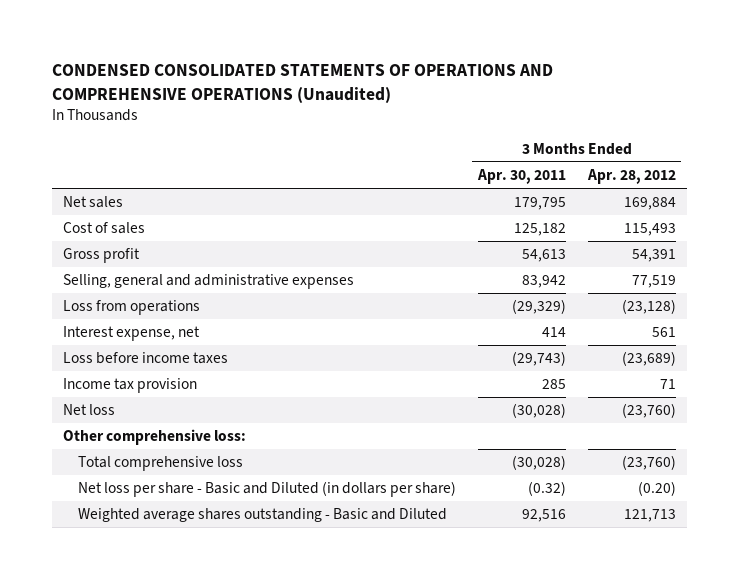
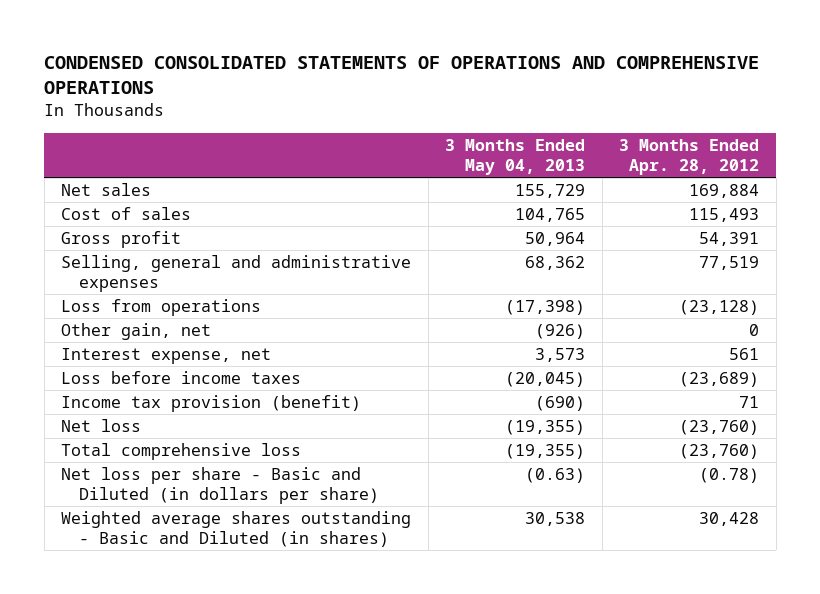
- CONDENSED CONSOLIDATED STATEMENTS OF OPERATIONS AND COMPREHENSIVE OPERATIONS (Unaudited)
+ CONDENSED CONSOLIDATED STATEMENTS OF OPERATIONS AND COMPREHENSIVE OPERATIONS
- | 3 Months Ended Apr. 30, 2011 | 3 Months Ended Apr. 28, 2012
+ | 3 Months Ended May 04, 2013 | 3 Months Ended Apr. 28, 2012
+ Other gain, net | (926) | 0
- Income tax provision | 285 | 71
+ Income tax provision (benefit) | (690) | 71
- Other comprehensive loss:
- Net loss per share - Basic and Diluted (in dollars per share) | (0.32) | (0.20)
- Weighted average shares outstanding - Basic and Diluted | 92,516 | 121,713
+ Net loss per share - Basic and Diluted (in dollars per share) | (0.63) | (0.78)
+ Weighted average shares outstanding - Basic and Diluted (in shares) | 30,538 | 30,428

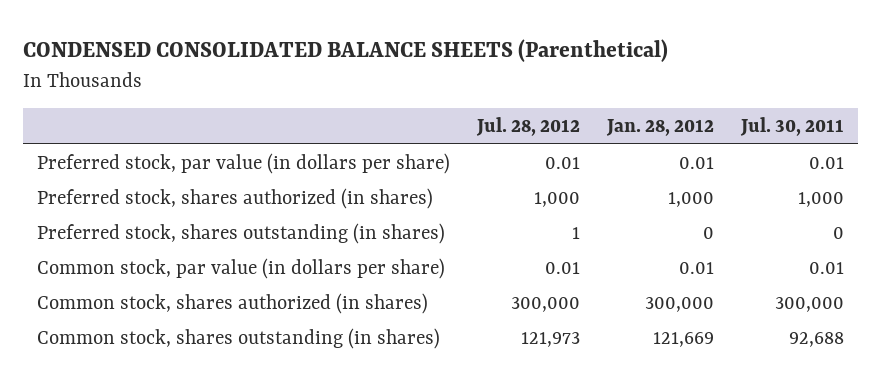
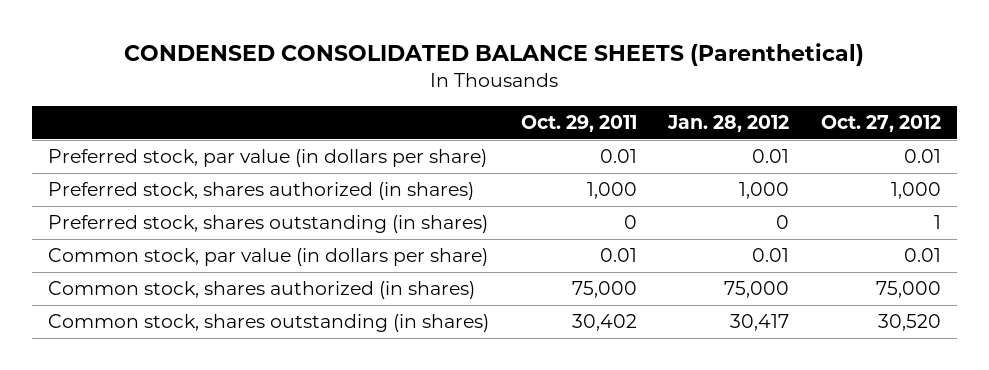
- | Jul. 28, 2012 | Jan. 28, 2012 | Jul. 30, 2011
+ | Oct. 29, 2011 | Jan. 28, 2012 | Oct. 27, 2012
- Common stock, shares authorized (in shares) | 300,000 | 300,000 | 300,000
- Common stock, shares outstanding (in shares) | 121,973 | 121,669 | 92,688
+ Common stock, shares authorized (in shares) | 75,000 | 75,000 | 75,000
+ Common stock, shares outstanding (in shares) | 30,402 | 30,417 | 30,520

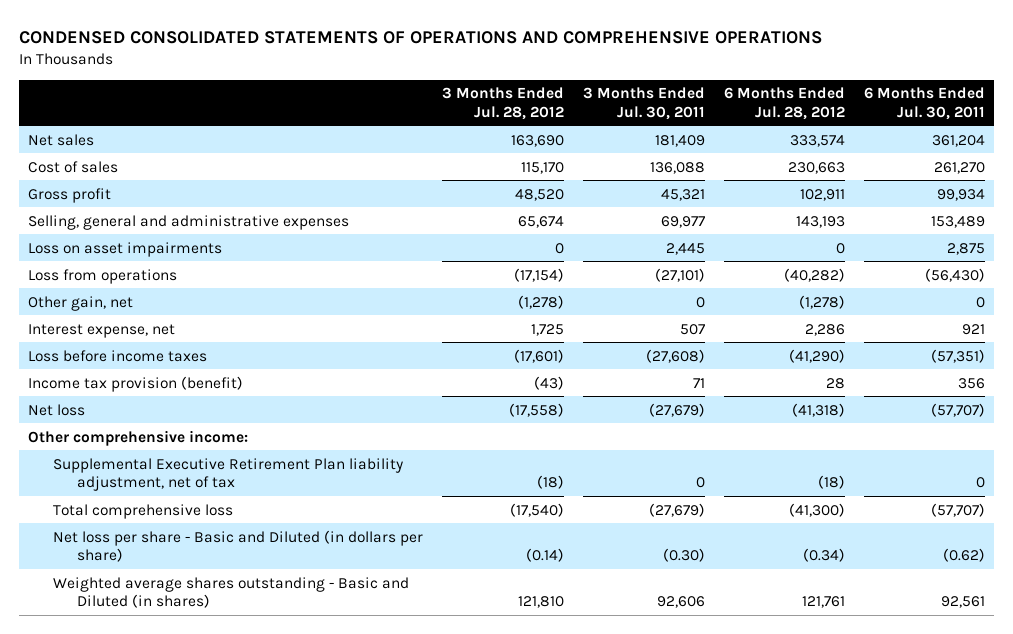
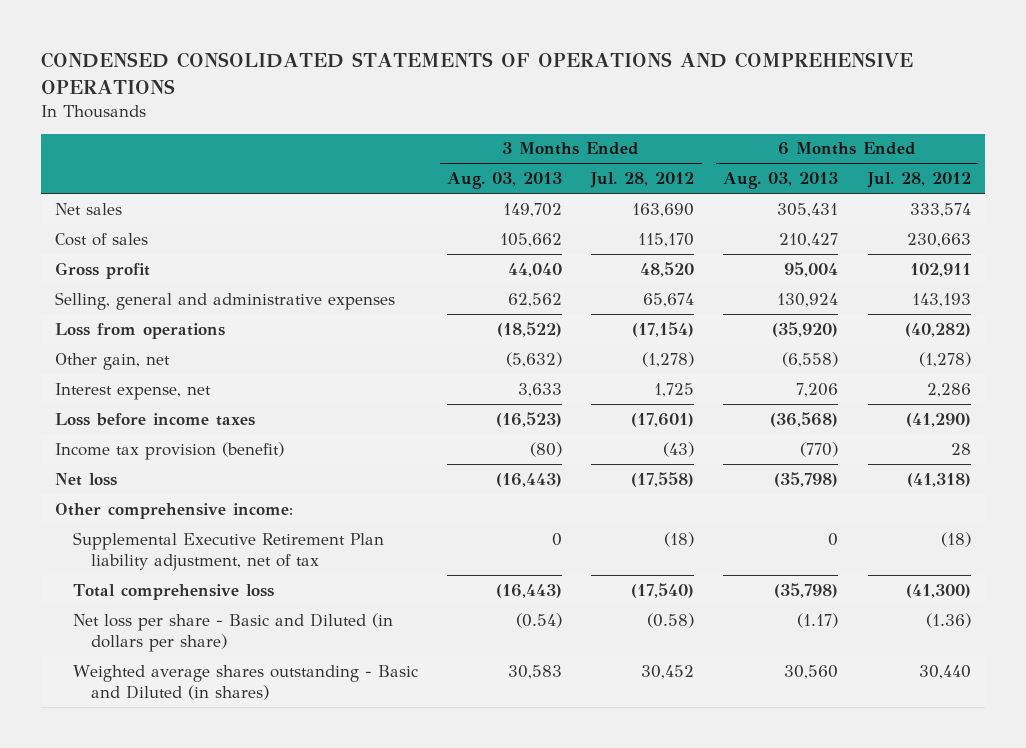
- | 3 Months Ended Jul. 28, 2012 | 3 Months Ended Jul. 30, 2011 | 6 Months Ended Jul. 28, 2012 | 6 Months Ended Jul. 30, 2011
+ | 3 Months Ended Aug. 03, 2013 | 3 Months Ended Jul. 28, 2012 | 6 Months Ended Aug. 03, 2013 | 6 Months Ended Jul. 28, 2012
- Loss on asset impairments | 0 | 2,445 | 0 | 2,875
- Net loss per share - Basic and Diluted (in dollars per share) | (0.14) | (0.30) | (0.34) | (0.62)
- Weighted average shares outstanding - Basic and Diluted (in shares) | 121,810 | 92,606 | 121,761 | 92,561
+ Net loss per share - Basic and Diluted (in dollars per share) | (0.54) | (0.58) | (1.17) | (1.36)
+ Weighted average shares outstanding - Basic and Diluted (in shares) | 30,583 | 30,452 | 30,560 | 30,440

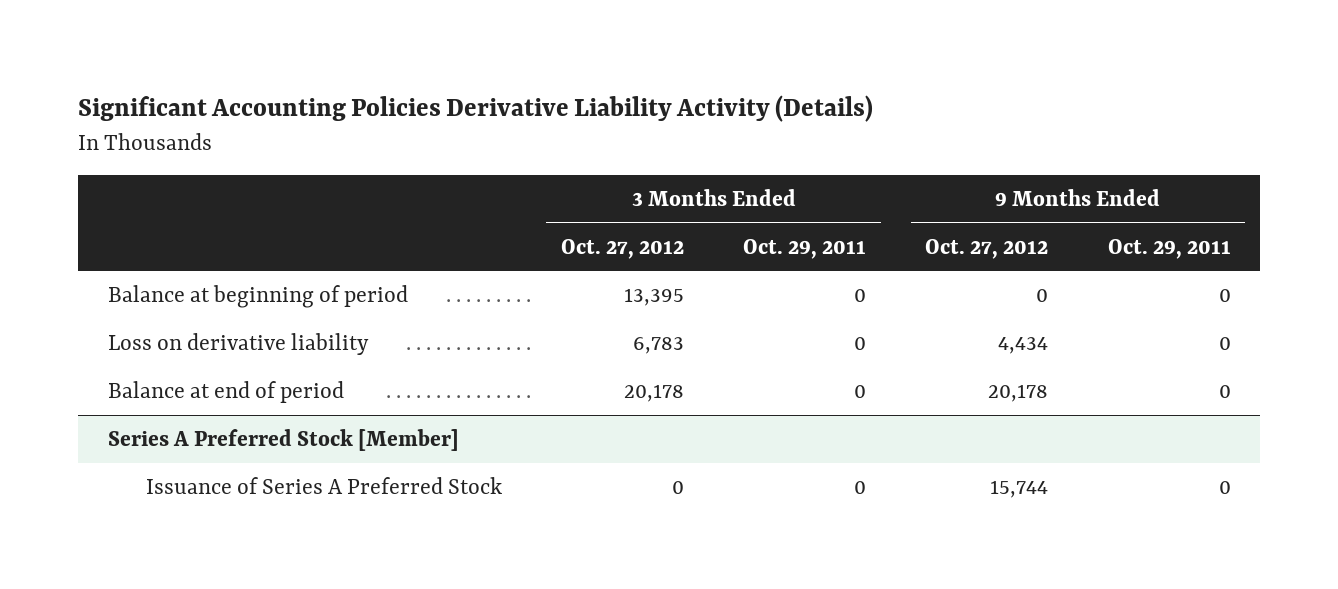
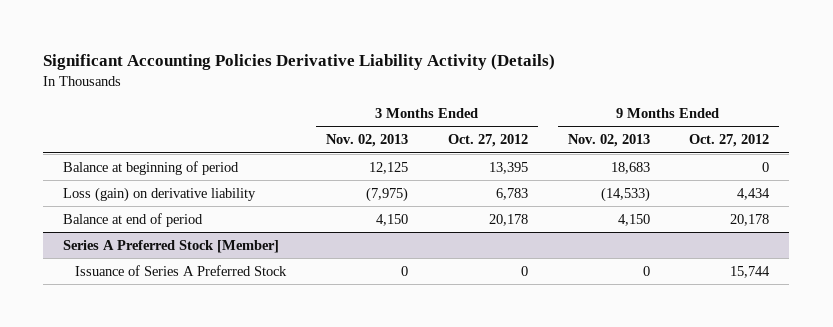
- | 3 Months Ended Oct. 27, 2012 | 3 Months Ended Oct. 29, 2011 | 9 Months Ended Oct. 27, 2012 | 9 Months Ended Oct. 29, 2011
+ | 3 Months Ended Nov. 02, 2013 | 3 Months Ended Oct. 27, 2012 | 9 Months Ended Nov. 02, 2013 | 9 Months Ended Oct. 27, 2012
- Loss on derivative liability | 6,783 | 0 | 4,434 | 0
+ Loss (gain) on derivative liability | (7,975) | 6,783 | (14,533) | 4,434

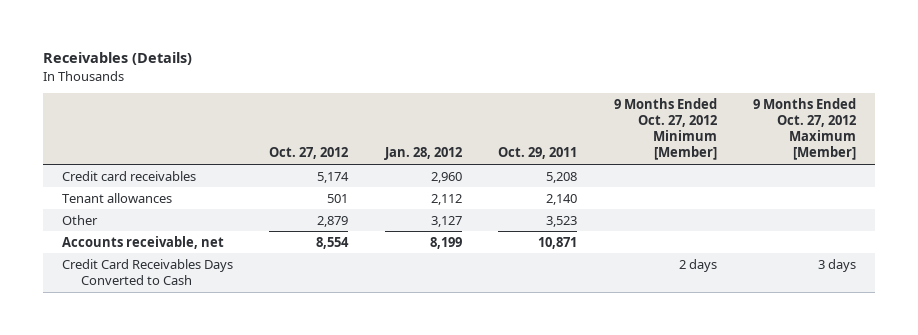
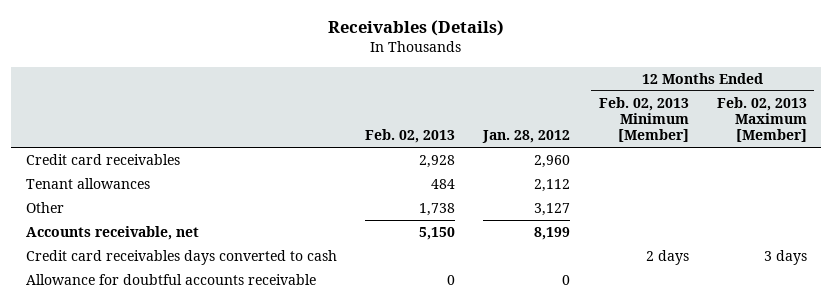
- | Oct. 27, 2012 | Jan. 28, 2012 | Oct. 29, 2011 | 9 Months Ended Oct. 27, 2012 Minimum [Member] | 9 Months Ended Oct. 27, 2012 Maximum [Member]
+ | Feb. 02, 2013 | Jan. 28, 2012 | 12 Months Ended Feb. 02, 2013 Minimum [Member] | 12 Months Ended Feb. 02, 2013 Maximum [Member]
- Credit Card Receivables Days Converted to Cash | | | | 2 days | 3 days
+ Credit card receivables days converted to cash | | | 2 days | 3 days
+ Allowance for doubtful accounts receivable | 0 | 0 | |

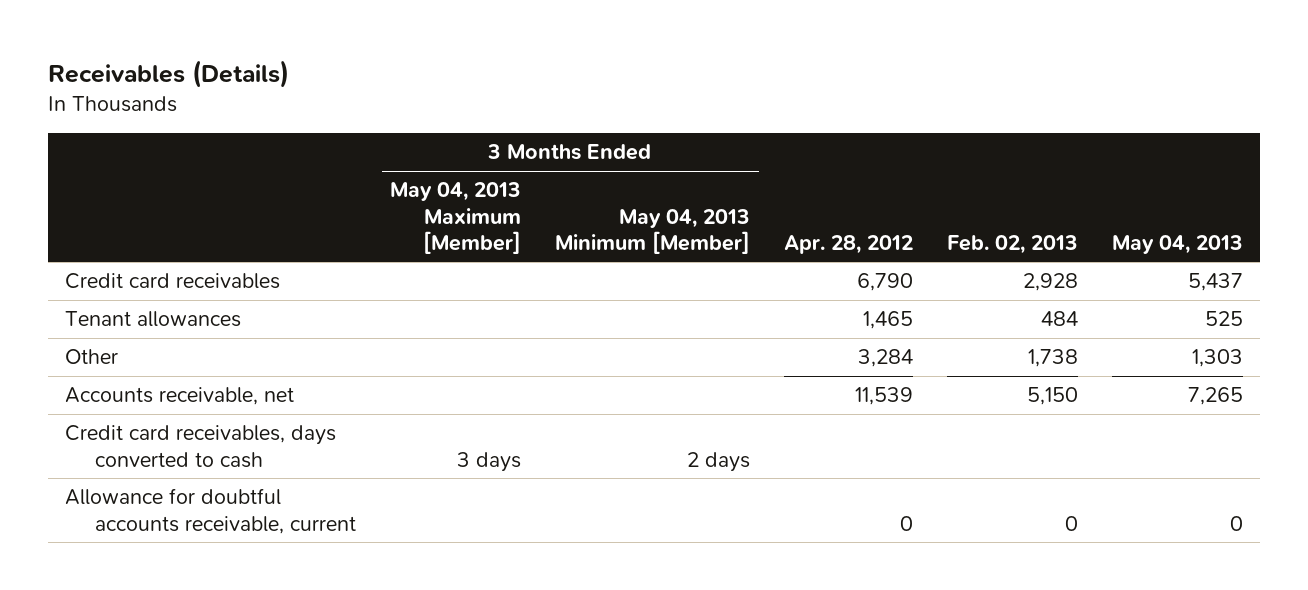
- | Feb. 02, 2013 | Jan. 28, 2012 | 12 Months Ended Feb. 02, 2013 Minimum [Member] | 12 Months Ended Feb. 02, 2013 Maximum [Member]
+ | 3 Months Ended May 04, 2013 Maximum [Member] | 3 Months Ended May 04, 2013 Minimum [Member] | Apr. 28, 2012 | Feb. 02, 2013 | May 04, 2013
- Credit card receivables days converted to cash | | | 2 days | 3 days
- Allowance for doubtful accounts receivable | 0 | 0 | |
+ Credit card receivables, days converted to cash | 3 days | 2 days | | |
+ Allowance for doubtful accounts receivable, current | | | 0 | 0 | 0

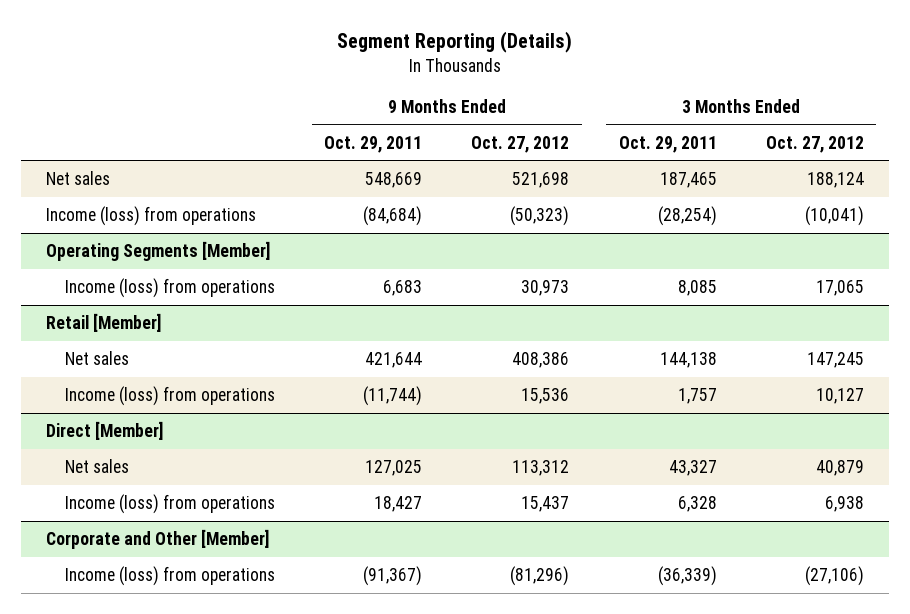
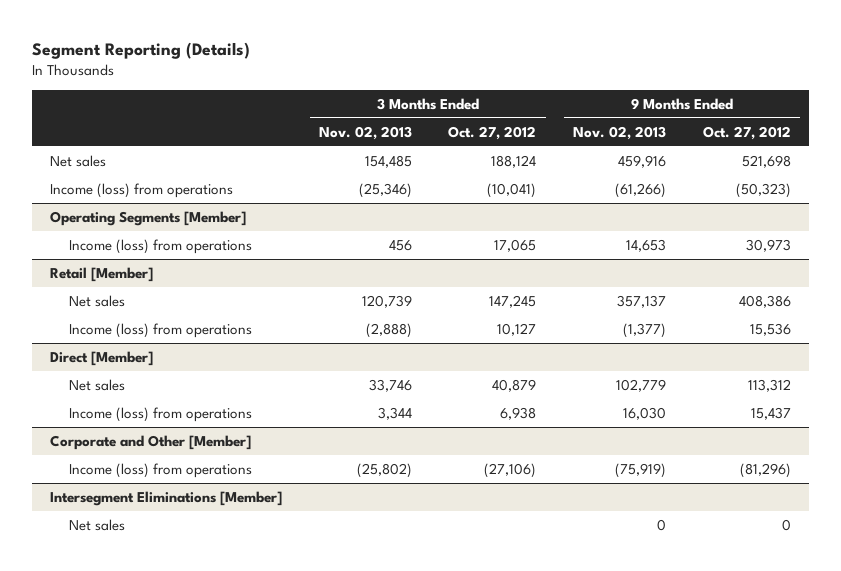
- | 9 Months Ended Oct. 29, 2011 | 9 Months Ended Oct. 27, 2012 | 3 Months Ended Oct. 29, 2011 | 3 Months Ended Oct. 27, 2012
+ | 3 Months Ended Nov. 02, 2013 | 3 Months Ended Oct. 27, 2012 | 9 Months Ended Nov. 02, 2013 | 9 Months Ended Oct. 27, 2012
+ Intersegment Eliminations [Member]
+ Net sales | | | 0 | 0

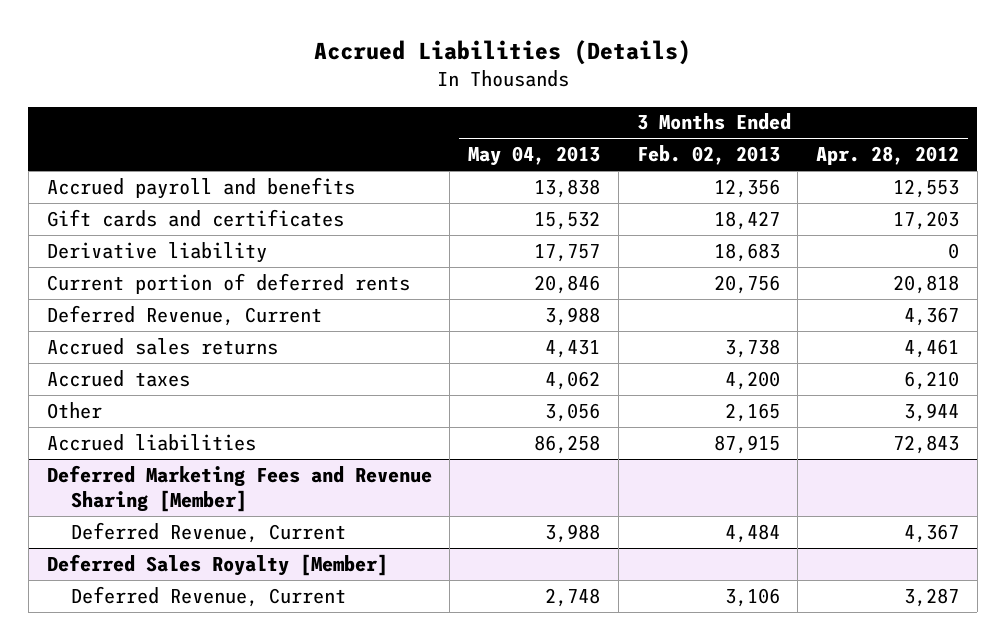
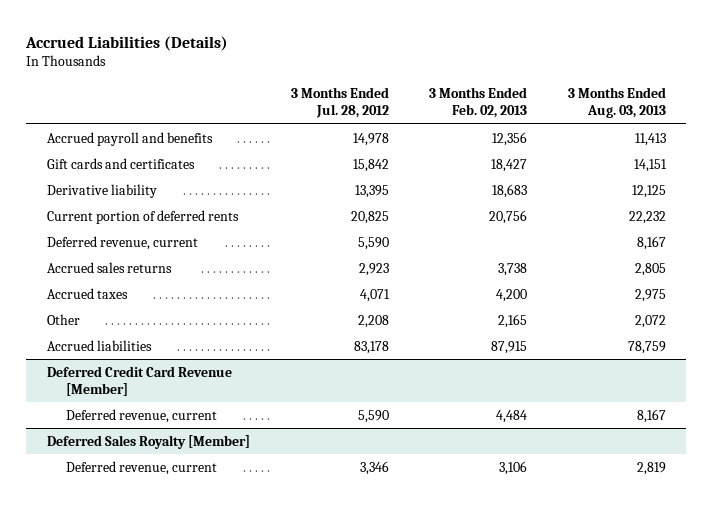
- | 3 Months Ended May 04, 2013 | 3 Months Ended Feb. 02, 2013 | 3 Months Ended Apr. 28, 2012
+ | 3 Months Ended Jul. 28, 2012 | 3 Months Ended Feb. 02, 2013 | 3 Months Ended Aug. 03, 2013
- Deferred Revenue, Current | 3,988 | | 4,367
+ Deferred revenue, current | 5,590 | | 8,167
- Deferred Marketing Fees and Revenue Sharing [Member]
- Deferred Revenue, Current | 3,988 | 4,484 | 4,367
+ Deferred Credit Card Revenue [Member]
+ Deferred revenue, current | 5,590 | 4,484 | 8,167
@ Deferred Sales Royalty [Member]
- Deferred Revenue, Current | 2,748 | 3,106 | 3,287
+ Deferred revenue, current | 3,346 | 3,106 | 2,819

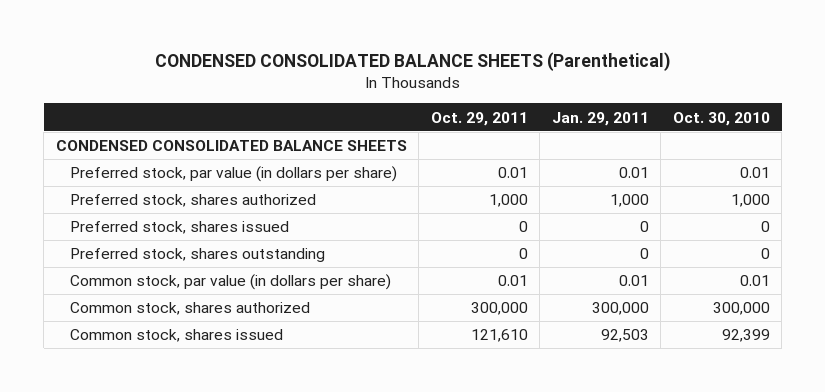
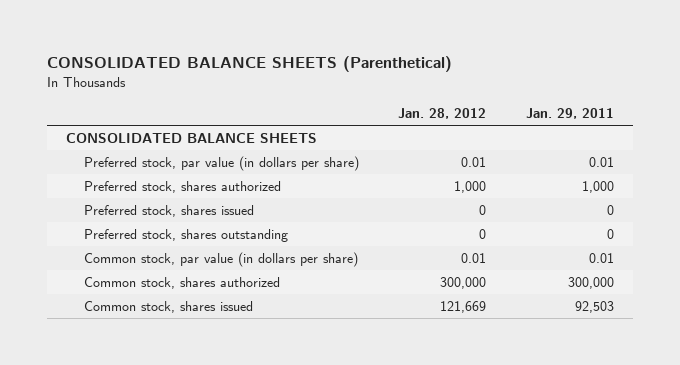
- CONDENSED CONSOLIDATED BALANCE SHEETS (Parenthetical)
+ CONSOLIDATED BALANCE SHEETS (Parenthetical)
- | Oct. 29, 2011 | Jan. 29, 2011 | Oct. 30, 2010
+ | Jan. 28, 2012 | Jan. 29, 2011
- CONDENSED CONSOLIDATED BALANCE SHEETS
+ CONSOLIDATED BALANCE SHEETS

